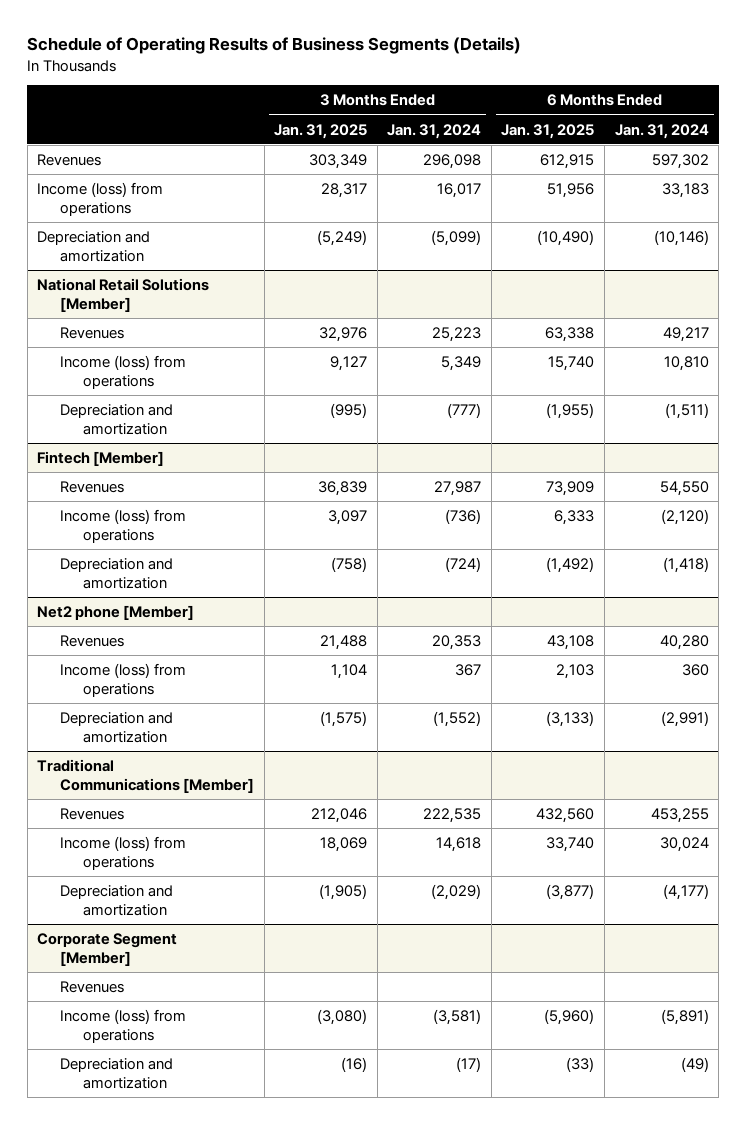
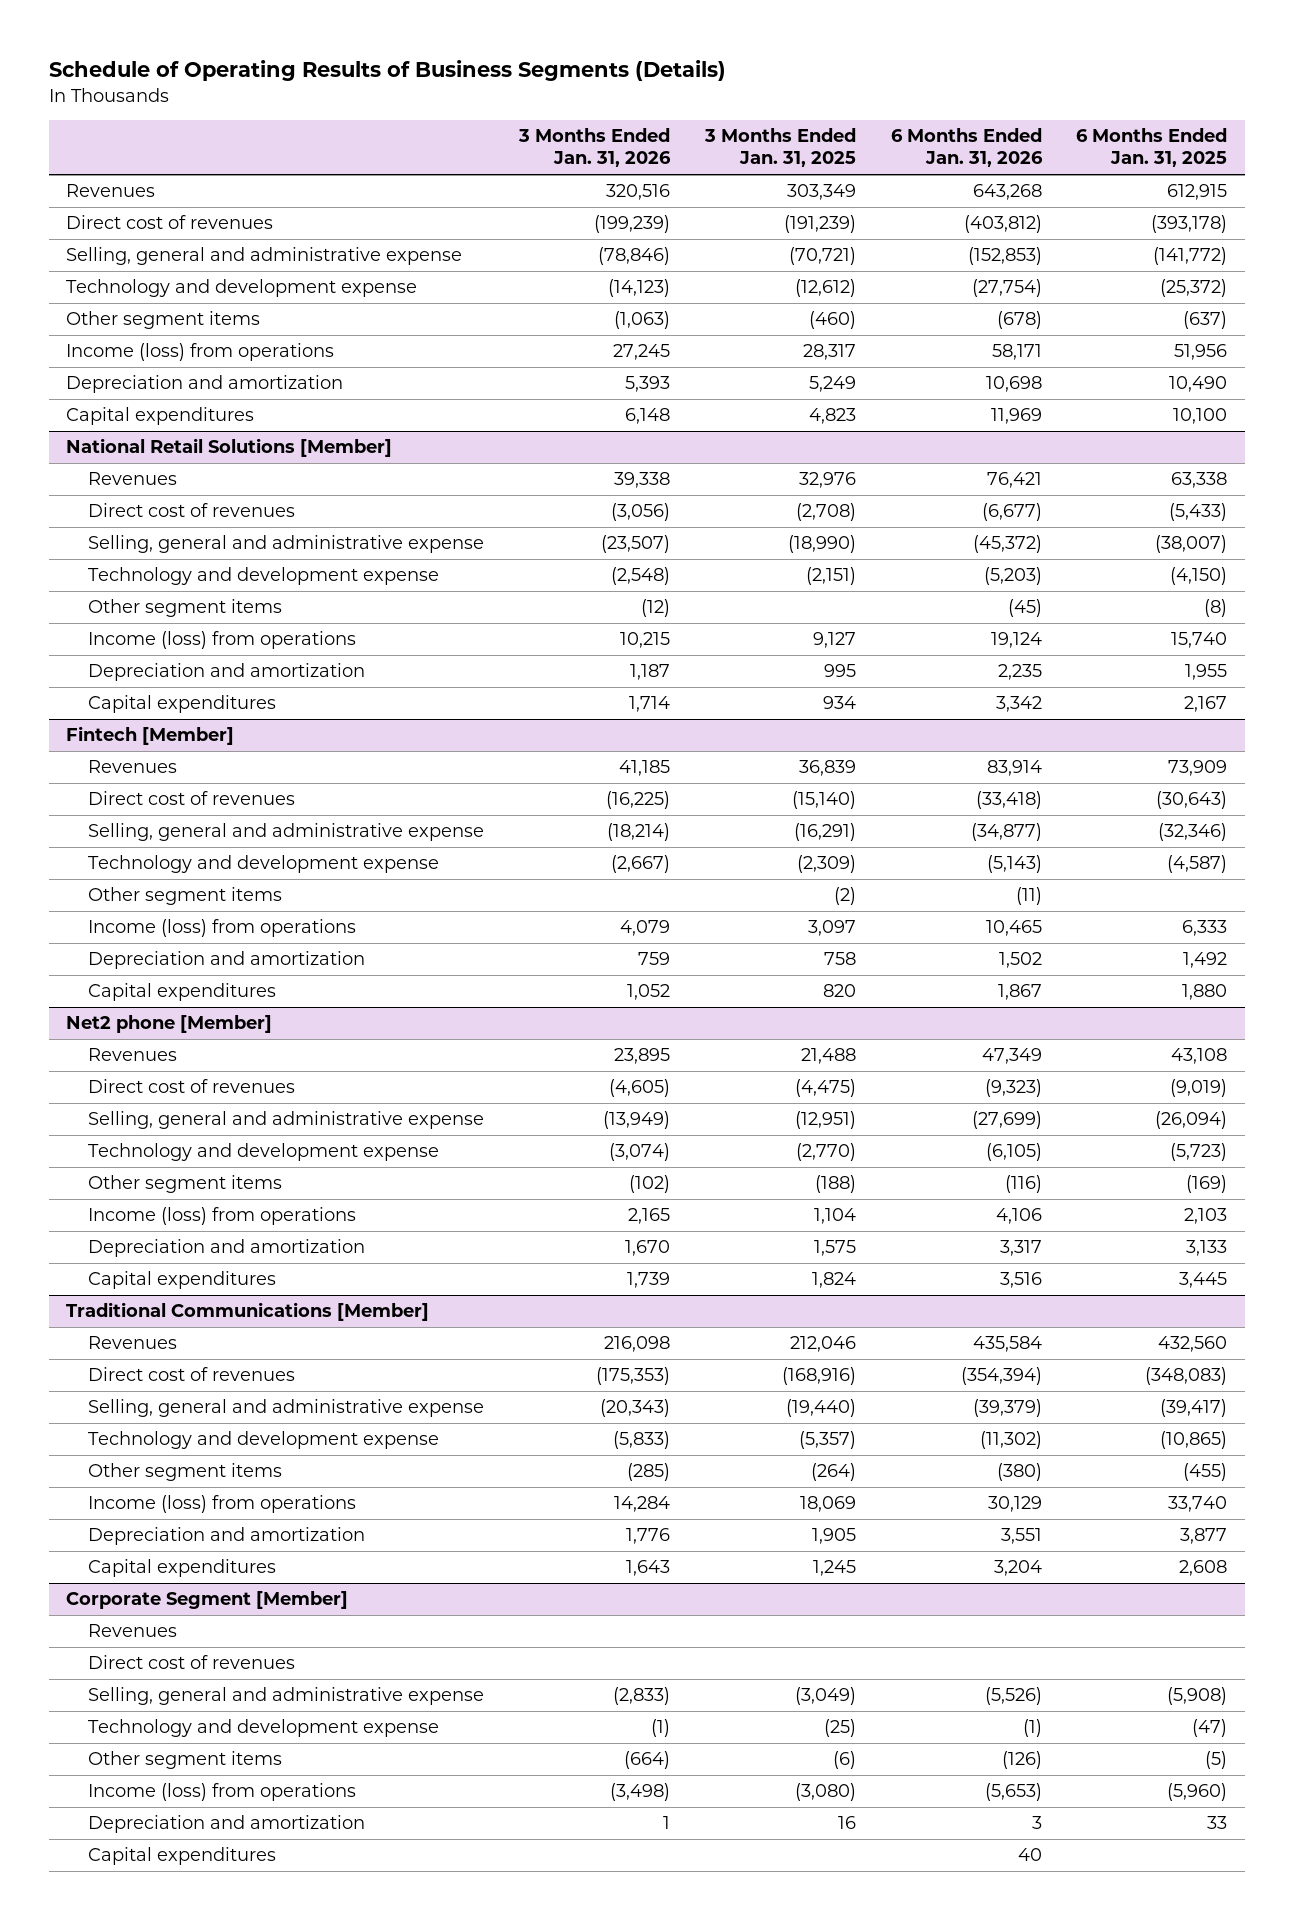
- | 3 Months Ended Jan. 31, 2025 | 3 Months Ended Jan. 31, 2024 | 6 Months Ended Jan. 31, 2025 | 6 Months Ended Jan. 31, 2024
+ | 3 Months Ended Jan. 31, 2026 | 3 Months Ended Jan. 31, 2025 | 6 Months Ended Jan. 31, 2026 | 6 Months Ended Jan. 31, 2025
+ Direct cost of revenues | (199,239) | (191,239) | (403,812) | (393,178)
+ Selling, general and administrative expense | (78,846) | (70,721) | (152,853) | (141,772)
+ Technology and development expense | (14,123) | (12,612) | (27,754) | (25,372)
+ Other segment items | (1,063) | (460) | (678) | (637)
- Depreciation and amortization | (5,249) | (5,099) | (10,490) | (10,146)
+ Depreciation and amortization | 5,393 | 5,249 | 10,698 | 10,490
+ Capital expenditures | 6,148 | 4,823 | 11,969 | 10,100
@ National Retail Solutions [Member]
+ Direct cost of revenues | (3,056) | (2,708) | (6,677) | (5,433)
+ Selling, general and administrative expense | (23,507) | (18,990) | (45,372) | (38,007)
+ Technology and development expense | (2,548) | (2,151) | (5,203) | (4,150)
+ Other segment items | (12) | | (45) | (8)
- Depreciation and amortization | (995) | (777) | (1,955) | (1,511)
+ Depreciation and amortization | 1,187 | 995 | 2,235 | 1,955
+ Capital expenditures | 1,714 | 934 | 3,342 | 2,167
@ Fintech [Member]
+ Direct cost of revenues | (16,225) | (15,140) | (33,418) | (30,643)
+ Selling, general and administrative expense | (18,214) | (16,291) | (34,877) | (32,346)
+ Technology and development expense | (2,667) | (2,309) | (5,143) | (4,587)
+ Other segment items | | (2) | (11) |
- Depreciation and amortization | (758) | (724) | (1,492) | (1,418)
+ Depreciation and amortization | 759 | 758 | 1,502 | 1,492
+ Capital expenditures | 1,052 | 820 | 1,867 | 1,880
@ Net2 phone [Member]
+ Direct cost of revenues | (4,605) | (4,475) | (9,323) | (9,019)
+ Selling, general and administrative expense | (13,949) | (12,951) | (27,699) | (26,094)
+ Technology and development expense | (3,074) | (2,770) | (6,105) | (5,723)
+ Other segment items | (102) | (188) | (116) | (169)
- Depreciation and amortization | (1,575) | (1,552) | (3,133) | (2,991)
+ Depreciation and amortization | 1,670 | 1,575 | 3,317 | 3,133
+ Capital expenditures | 1,739 | 1,824 | 3,516 | 3,445
@ Traditional Communications [Member]
+ Direct cost of revenues | (175,353) | (168,916) | (354,394) | (348,083)
+ Selling, general and administrative expense | (20,343) | (19,440) | (39,379) | (39,417)
+ Technology and development expense | (5,833) | (5,357) | (11,302) | (10,865)
+ Other segment items | (285) | (264) | (380) | (455)
- Depreciation and amortization | (1,905) | (2,029) | (3,877) | (4,177)
+ Depreciation and amortization | 1,776 | 1,905 | 3,551 | 3,877
+ Capital expenditures | 1,643 | 1,245 | 3,204 | 2,608
@ Corporate Segment [Member]
+ Direct cost of revenues
+ Selling, general and administrative expense | (2,833) | (3,049) | (5,526) | (5,908)
+ Technology and development expense | (1) | (25) | (1) | (47)
+ Other segment items | (664) | (6) | (126) | (5)
- Depreciation and amortization | (16) | (17) | (33) | (49)
+ Depreciation and amortization | 1 | 16 | 3 | 33
+ Capital expenditures | | | 40 |

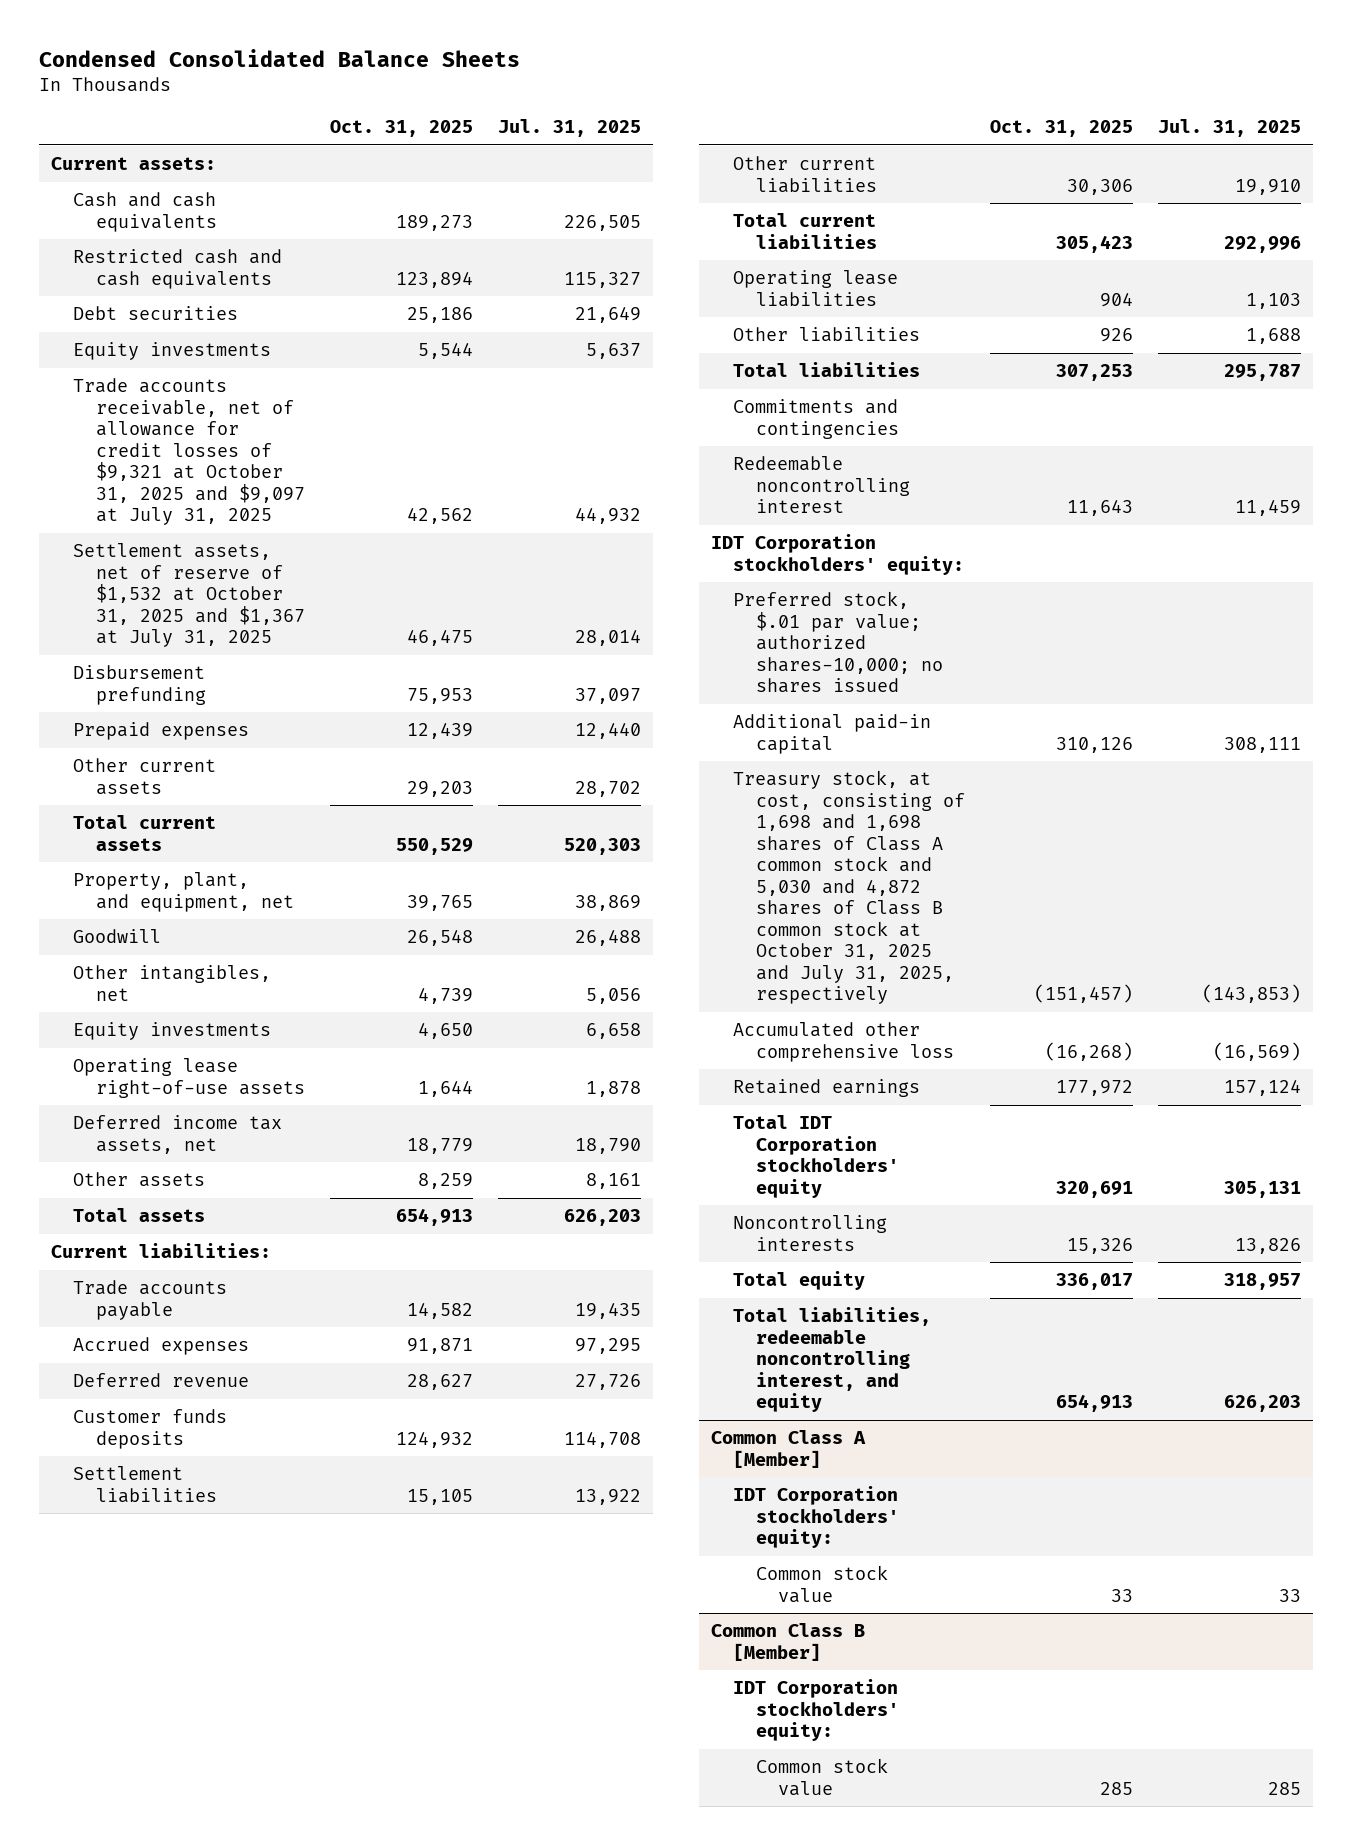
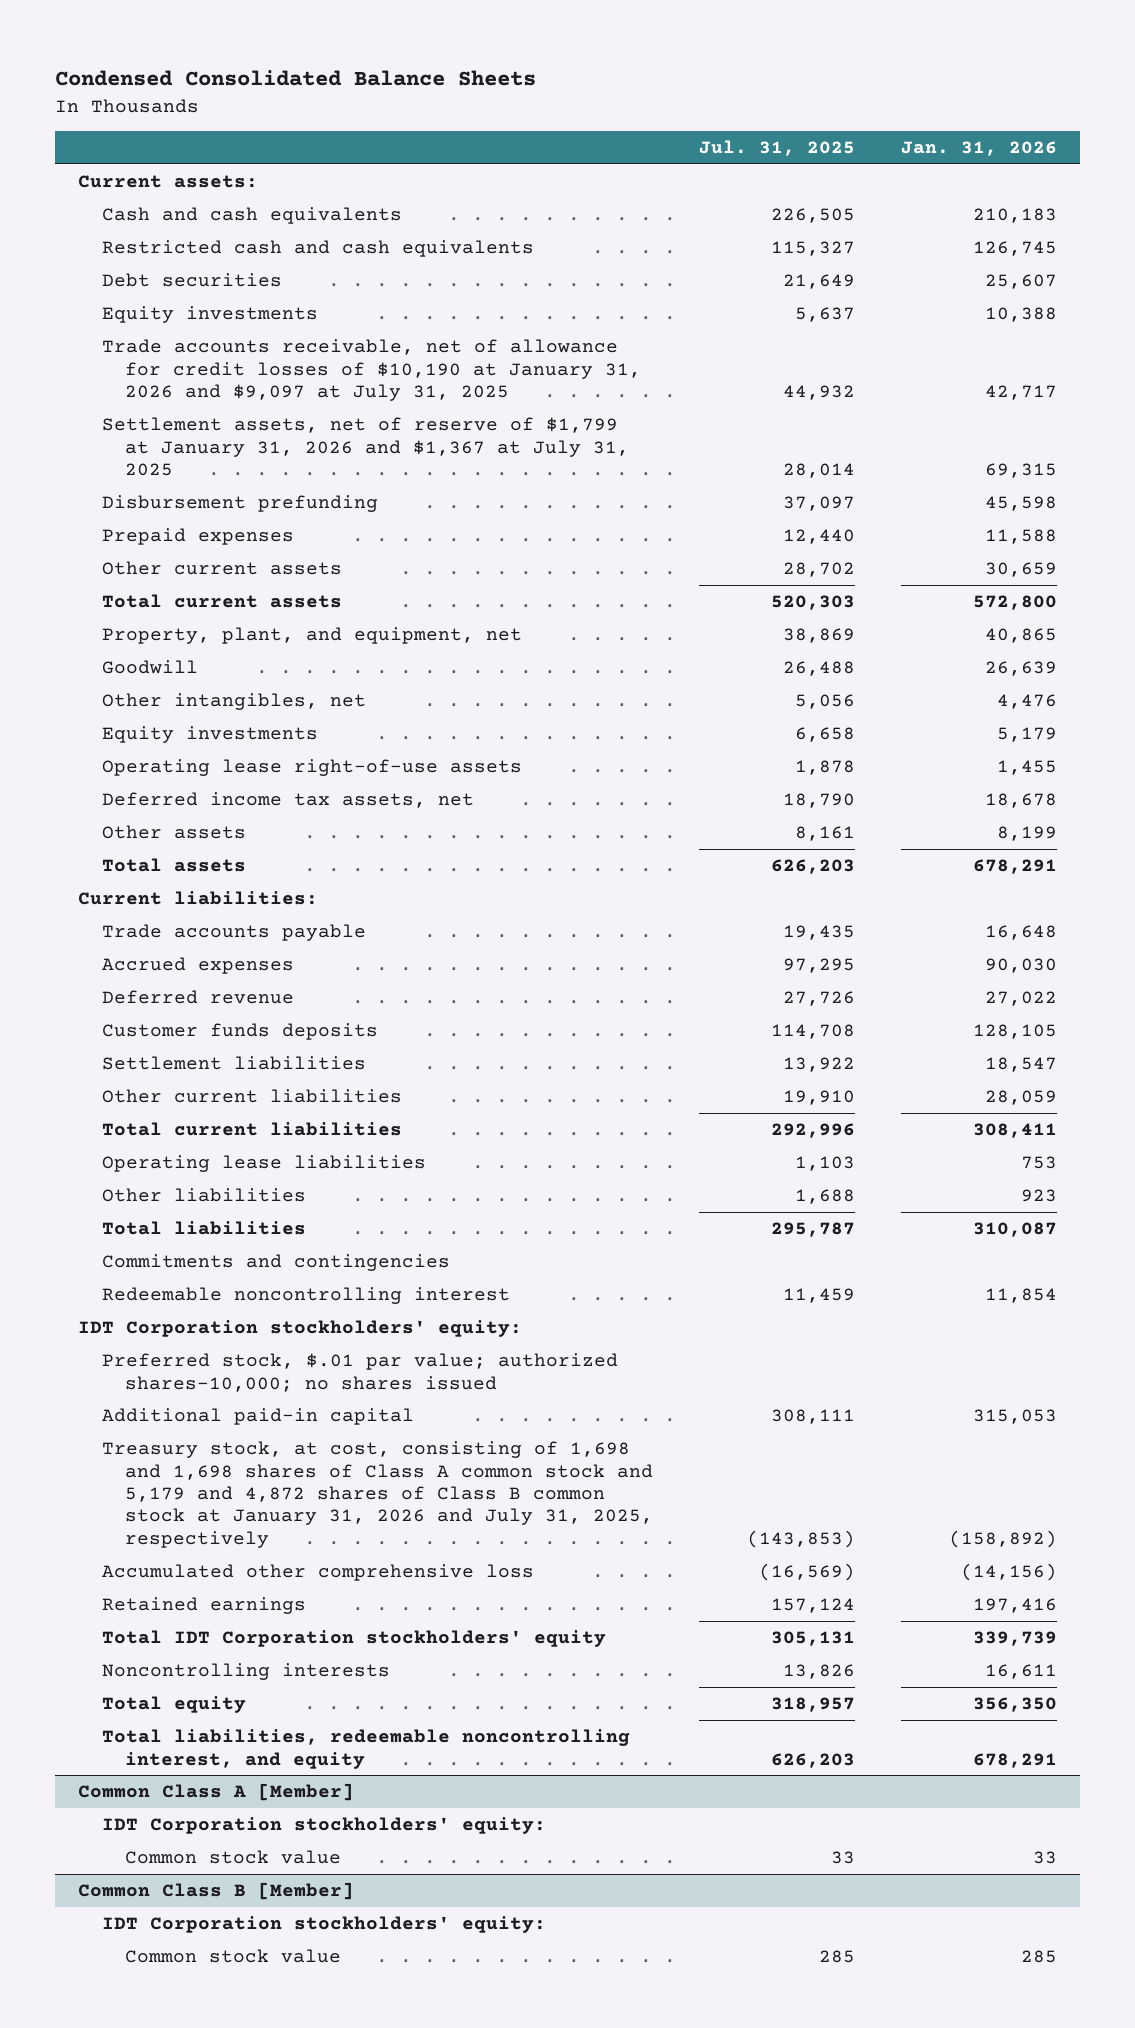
- | Oct. 31, 2025 | Jul. 31, 2025
+ | Jul. 31, 2025 | Jan. 31, 2026
- Trade accounts receivable, net of allowance for credit losses of $9,321 at October 31, 2025 and $9,097 at July 31, 2025 | 42,562 | 44,932
- Settlement assets, net of reserve of $1,532 at October 31, 2025 and $1,367 at July 31, 2025 | 46,475 | 28,014
+ Trade accounts receivable, net of allowance for credit losses of $10,190 at January 31, 2026 and $9,097 at July 31, 2025 | 44,932 | 42,717
+ Settlement assets, net of reserve of $1,799 at January 31, 2026 and $1,367 at July 31, 2025 | 28,014 | 69,315
- Treasury stock, at cost, consisting of 1,698 and 1,698 shares of Class A common stock and 5,030 and 4,872 shares of Class B common stock at October 31, 2025 and July 31, 2025, respectively | (151,457) | (143,853)
+ Treasury stock, at cost, consisting of 1,698 and 1,698 shares of Class A common stock and 5,179 and 4,872 shares of Class B common stock at January 31, 2026 and July 31, 2025, respectively | (143,853) | (158,892)

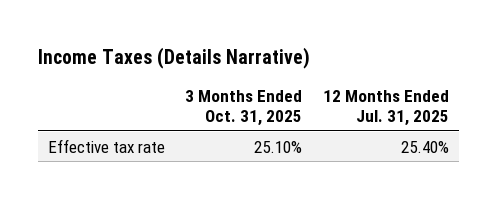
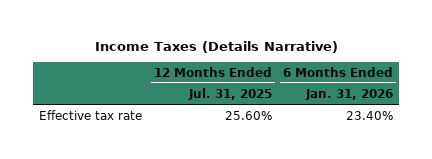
- | 3 Months Ended Oct. 31, 2025 | 12 Months Ended Jul. 31, 2025
+ | 12 Months Ended Jul. 31, 2025 | 6 Months Ended Jan. 31, 2026
- Effective tax rate | 25.10% | 25.40%
+ Effective tax rate | 25.60% | 23.40%

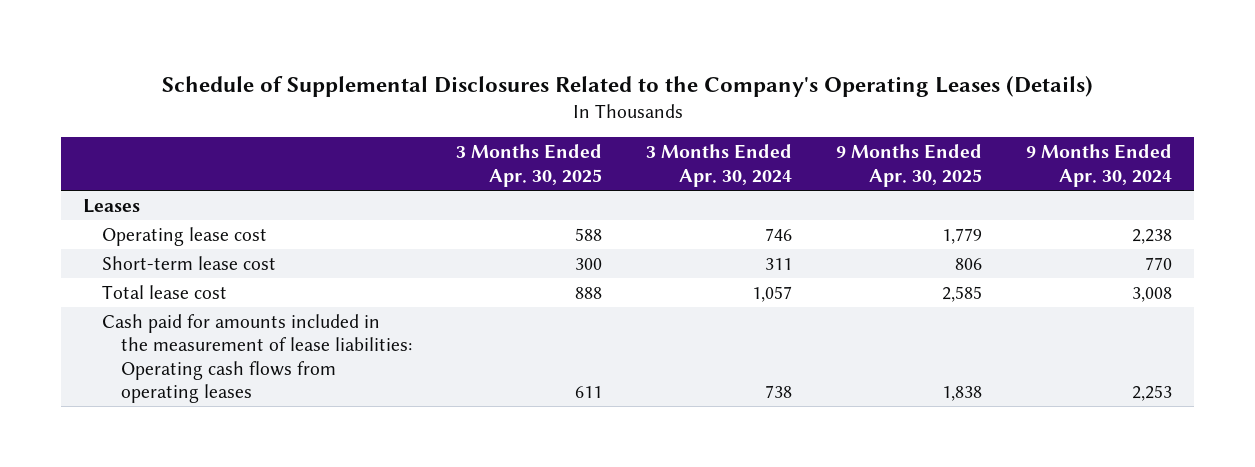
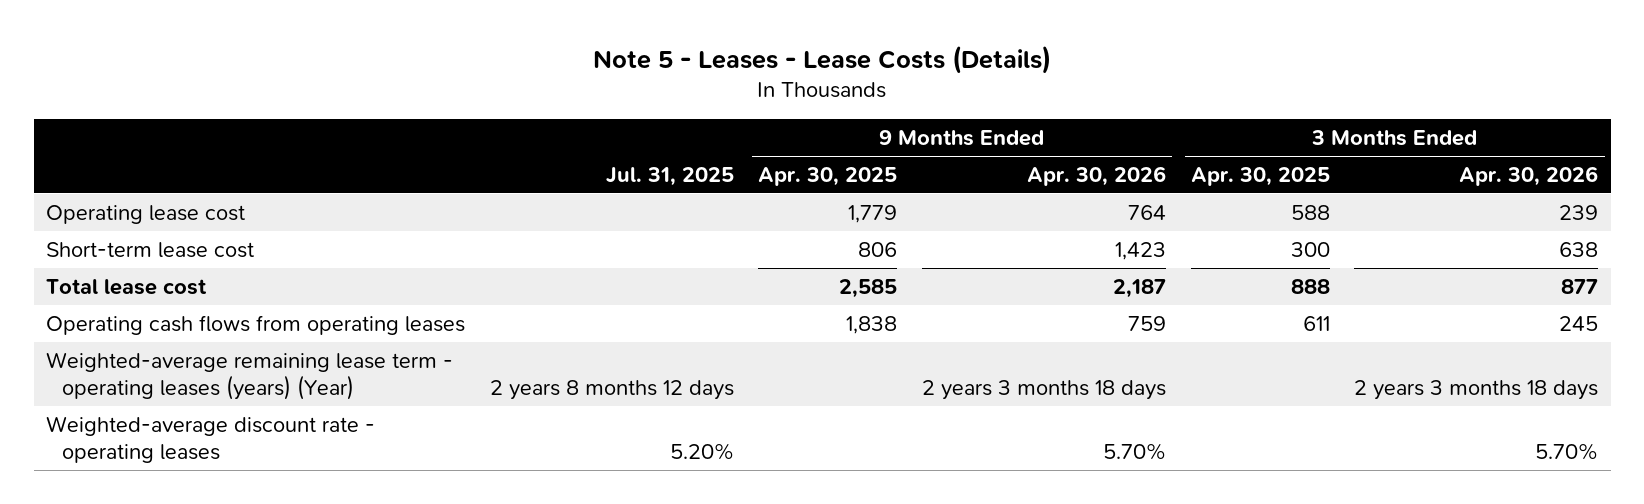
- Schedule of Supplemental Disclosures Related to the Company's Operating Leases (Details)
+ Note 5 - Leases - Lease Costs (Details)
- | 3 Months Ended Apr. 30, 2025 | 3 Months Ended Apr. 30, 2024 | 9 Months Ended Apr. 30, 2025 | 9 Months Ended Apr. 30, 2024
+ | Jul. 31, 2025 | 9 Months Ended Apr. 30, 2025 | 9 Months Ended Apr. 30, 2026 | 3 Months Ended Apr. 30, 2025 | 3 Months Ended Apr. 30, 2026
- Leases
- Cash paid for amounts included in the measurement of lease liabilities: Operating cash flows from operating leases | 611 | 738 | 1,838 | 2,253
+ Operating cash flows from operating leases | | 1,838 | 759 | 611 | 245
+ Weighted-average remaining lease term - operating leases (years) (Year) | 2 years 8 months 12 days | | 2 years 3 months 18 days | | 2 years 3 months 18 days
+ Weighted-average discount rate - operating leases | 5.20% | | 5.70% | | 5.70%

